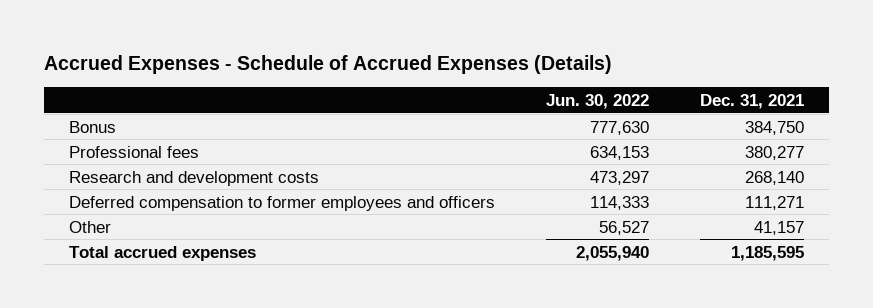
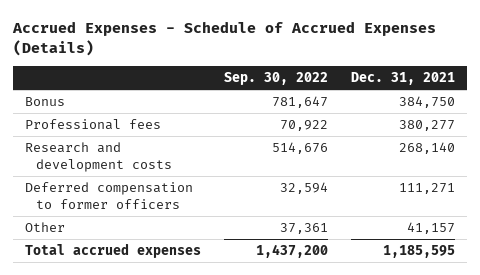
- | Jun. 30, 2022 | Dec. 31, 2021
+ | Sep. 30, 2022 | Dec. 31, 2021
- Deferred compensation to former employees and officers | 114,333 | 111,271
+ Deferred compensation to former officers | 32,594 | 111,271

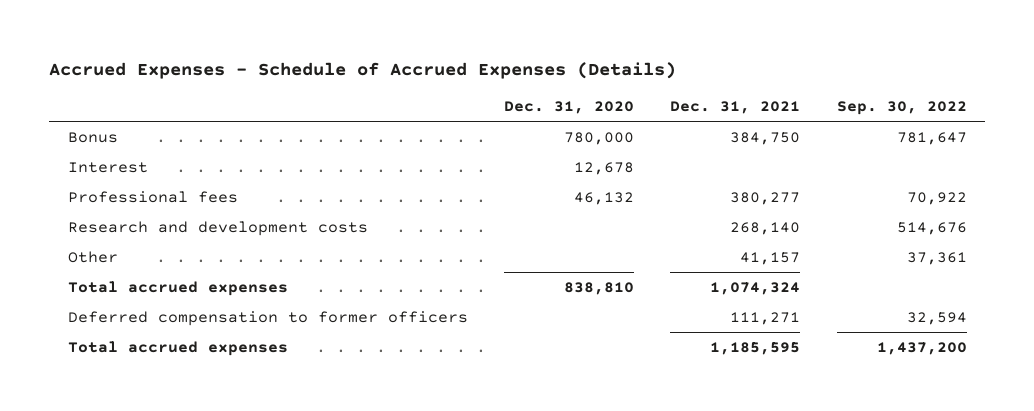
- | Sep. 30, 2022 | Dec. 31, 2021
+ | Dec. 31, 2020 | Dec. 31, 2021 | Sep. 30, 2022
+ Interest | 12,678 | |
+ Total accrued expenses | 838,810 | 1,074,324 |
moved down: Deferred compensation to former officers | | 111,271 | 32,594

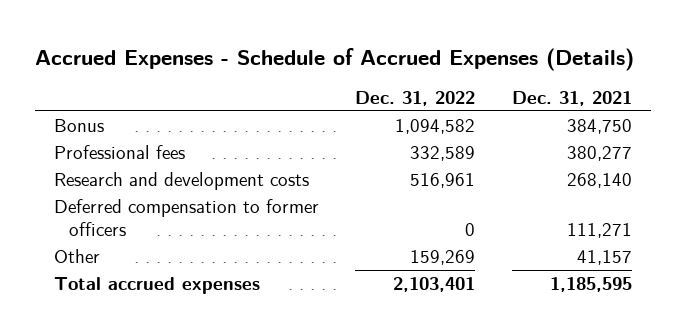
- | Dec. 31, 2020 | Dec. 31, 2021 | Sep. 30, 2022
+ | Dec. 31, 2022 | Dec. 31, 2021
- Interest | 12,678 | |
- Total accrued expenses | 838,810 | 1,074,324 |
moved down: Other | 159,269 | 41,157

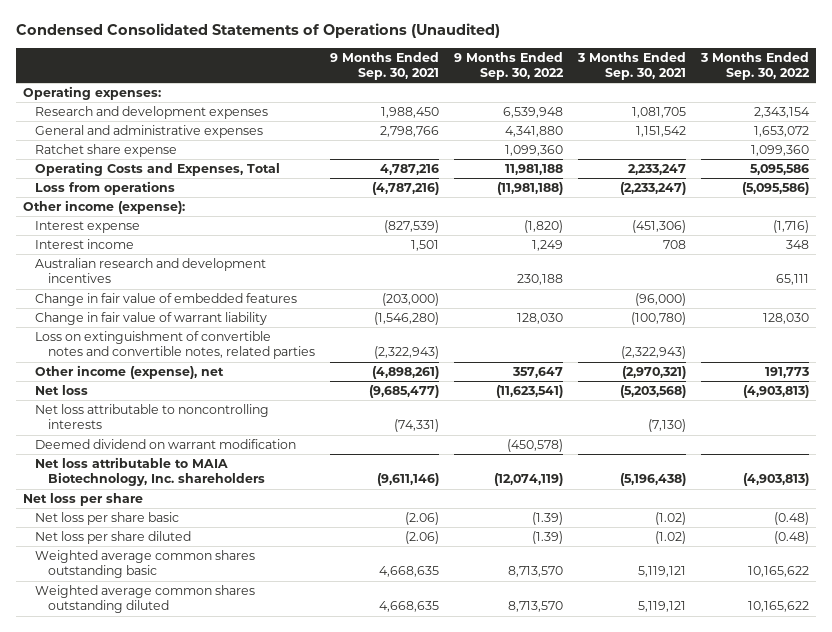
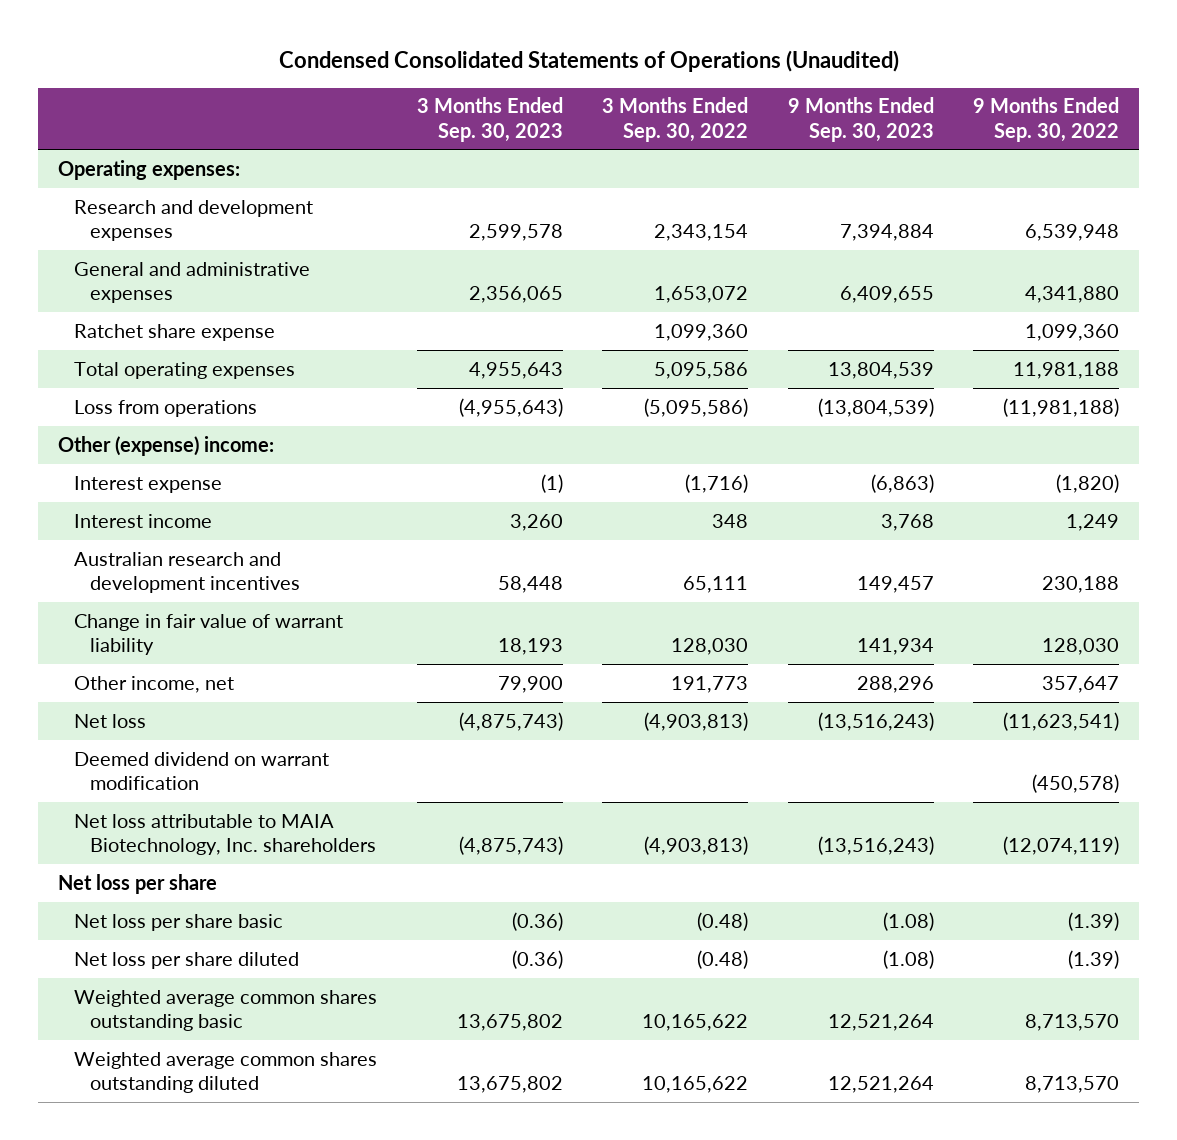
- | 9 Months Ended Sep. 30, 2021 | 9 Months Ended Sep. 30, 2022 | 3 Months Ended Sep. 30, 2021 | 3 Months Ended Sep. 30, 2022
+ | 3 Months Ended Sep. 30, 2023 | 3 Months Ended Sep. 30, 2022 | 9 Months Ended Sep. 30, 2023 | 9 Months Ended Sep. 30, 2022
- Operating Costs and Expenses, Total | 4,787,216 | 11,981,188 | 2,233,247 | 5,095,586
+ Total operating expenses | 4,955,643 | 5,095,586 | 13,804,539 | 11,981,188
- Other income (expense):
+ Other (expense) income:
- Change in fair value of embedded features | (203,000) | | (96,000) |
- Loss on extinguishment of convertible notes and convertible notes, related parties | (2,322,943) | | (2,322,943) |
- Other income (expense), net | (4,898,261) | 357,647 | (2,970,321) | 191,773
+ Other income, net | 79,900 | 191,773 | 288,296 | 357,647
- Net loss attributable to noncontrolling interests | (74,331) | | (7,130) |

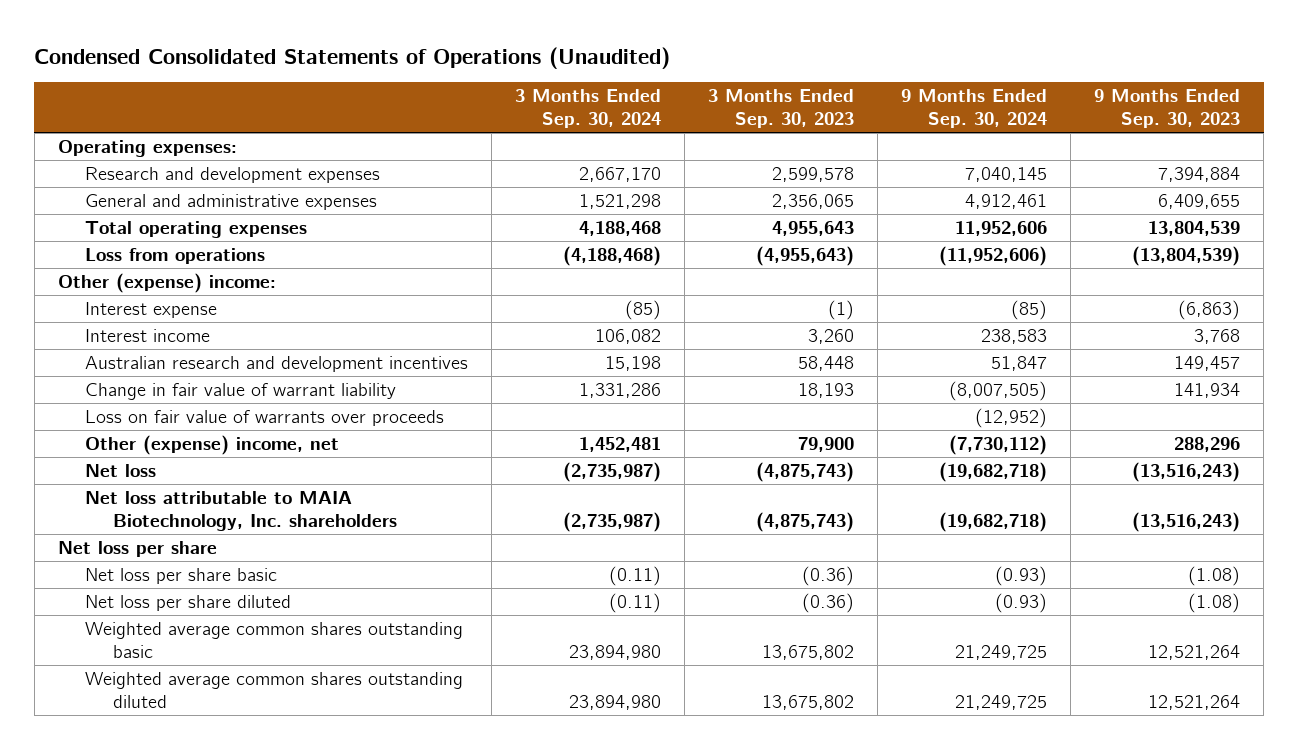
- | 3 Months Ended Sep. 30, 2023 | 3 Months Ended Sep. 30, 2022 | 9 Months Ended Sep. 30, 2023 | 9 Months Ended Sep. 30, 2022
+ | 3 Months Ended Sep. 30, 2024 | 3 Months Ended Sep. 30, 2023 | 9 Months Ended Sep. 30, 2024 | 9 Months Ended Sep. 30, 2023
- Ratchet share expense | | 1,099,360 | | 1,099,360
- Other income, net | 79,900 | 191,773 | 288,296 | 357,647
+ Loss on fair value of warrants over proceeds | | | (12,952) |
+ Other (expense) income, net | 1,452,481 | 79,900 | (7,730,112) | 288,296
- Deemed dividend on warrant modification | | | | (450,578)

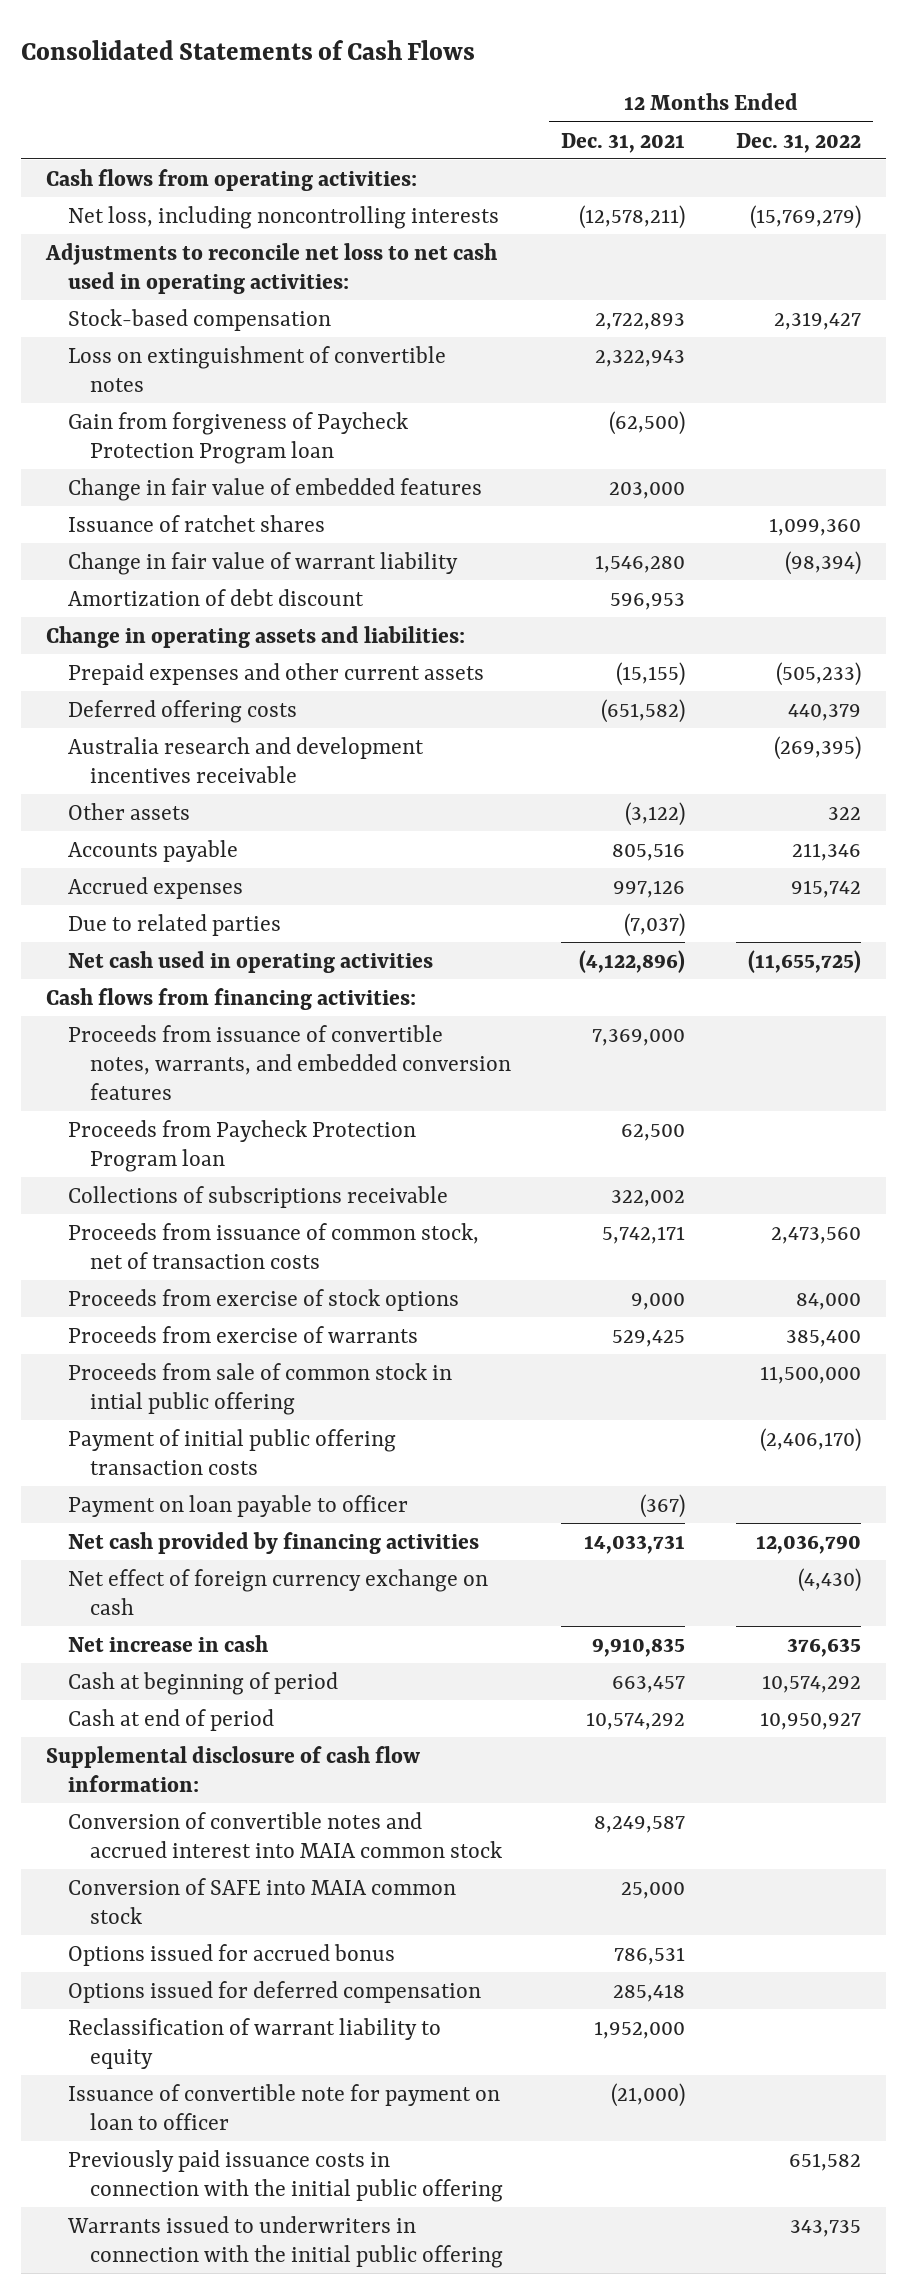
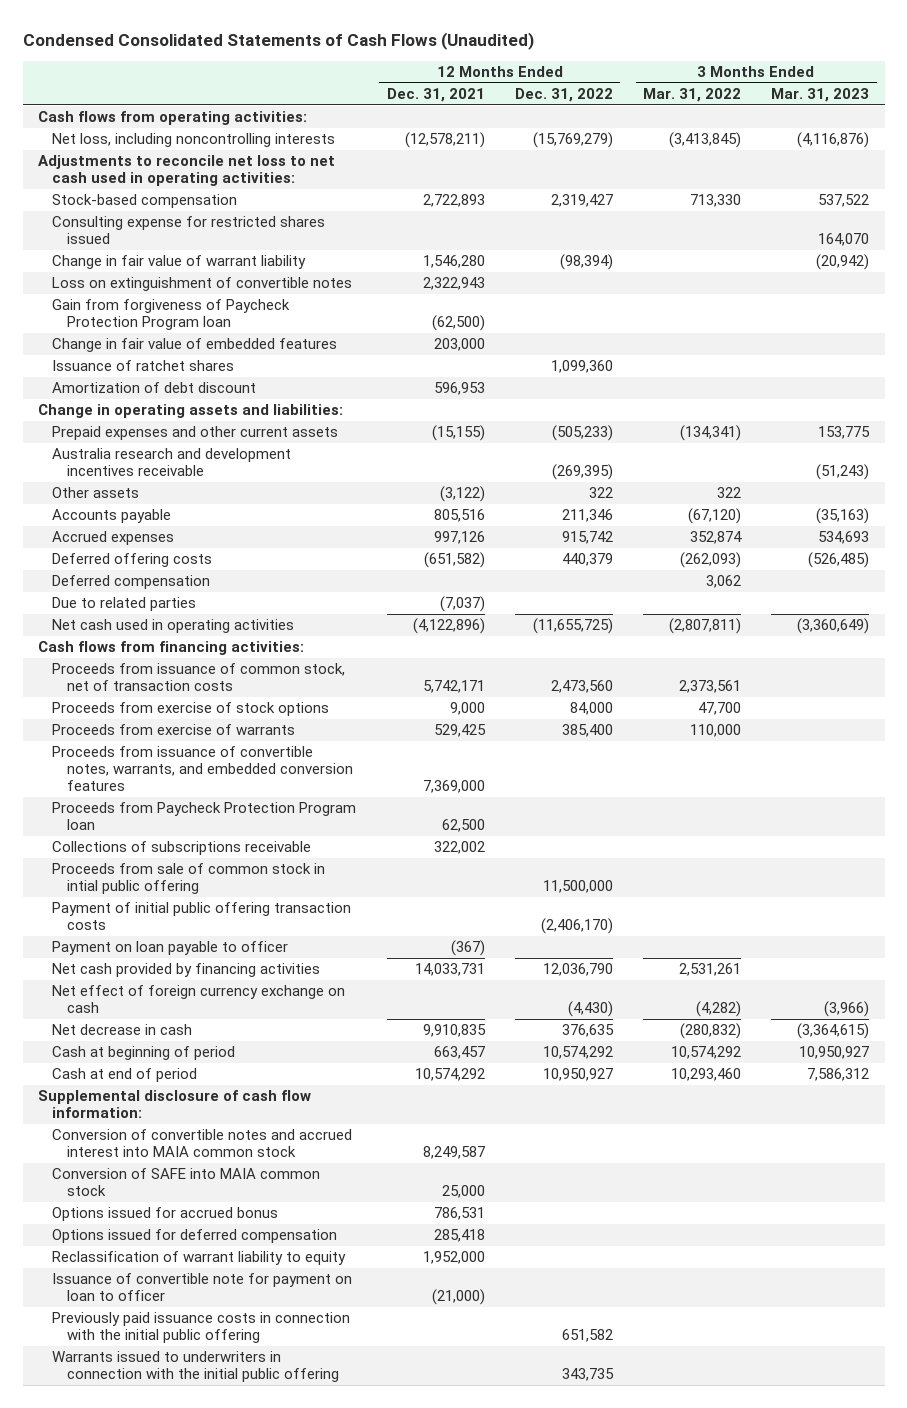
- Consolidated Statements of Cash Flows
+ Condensed Consolidated Statements of Cash Flows (Unaudited)
- | 12 Months Ended Dec. 31, 2021 | 12 Months Ended Dec. 31, 2022
+ | 12 Months Ended Dec. 31, 2021 | 12 Months Ended Dec. 31, 2022 | 3 Months Ended Mar. 31, 2022 | 3 Months Ended Mar. 31, 2023
+ Consulting expense for restricted shares issued | | | | 164,070
moved up: Change in fair value of warrant liability | 1,546,280 | (98,394) | | (20,942)
moved down: Deferred offering costs | (651,582) | 440,379 | (262,093) | (526,485)
+ Deferred compensation | | | 3,062 |
moved down: Proceeds from issuance of convertible notes, warrants, and embedded conversion features | 7,369,000 | | |
moved down: Proceeds from Paycheck Protection Program loan | 62,500 | | |
moved down: Collections of subscriptions receivable | 322,002 | | |
- Net increase in cash | 9,910,835 | 376,635
+ Net decrease in cash | 9,910,835 | 376,635 | (280,832) | (3,364,615)

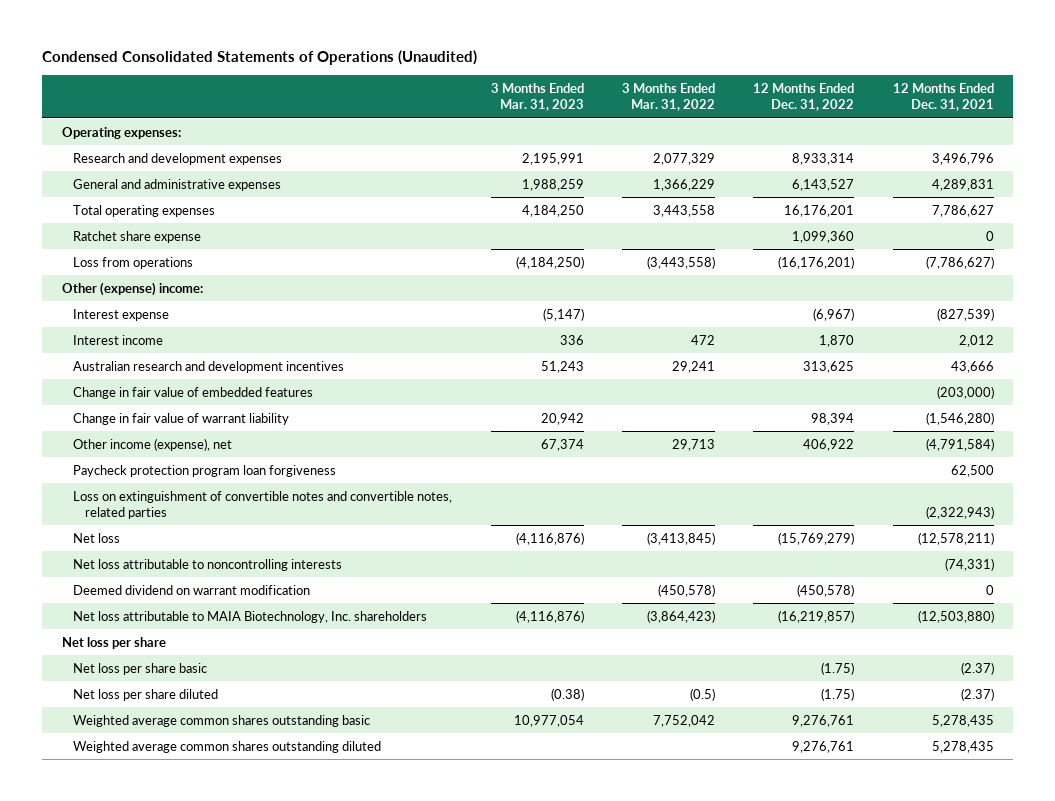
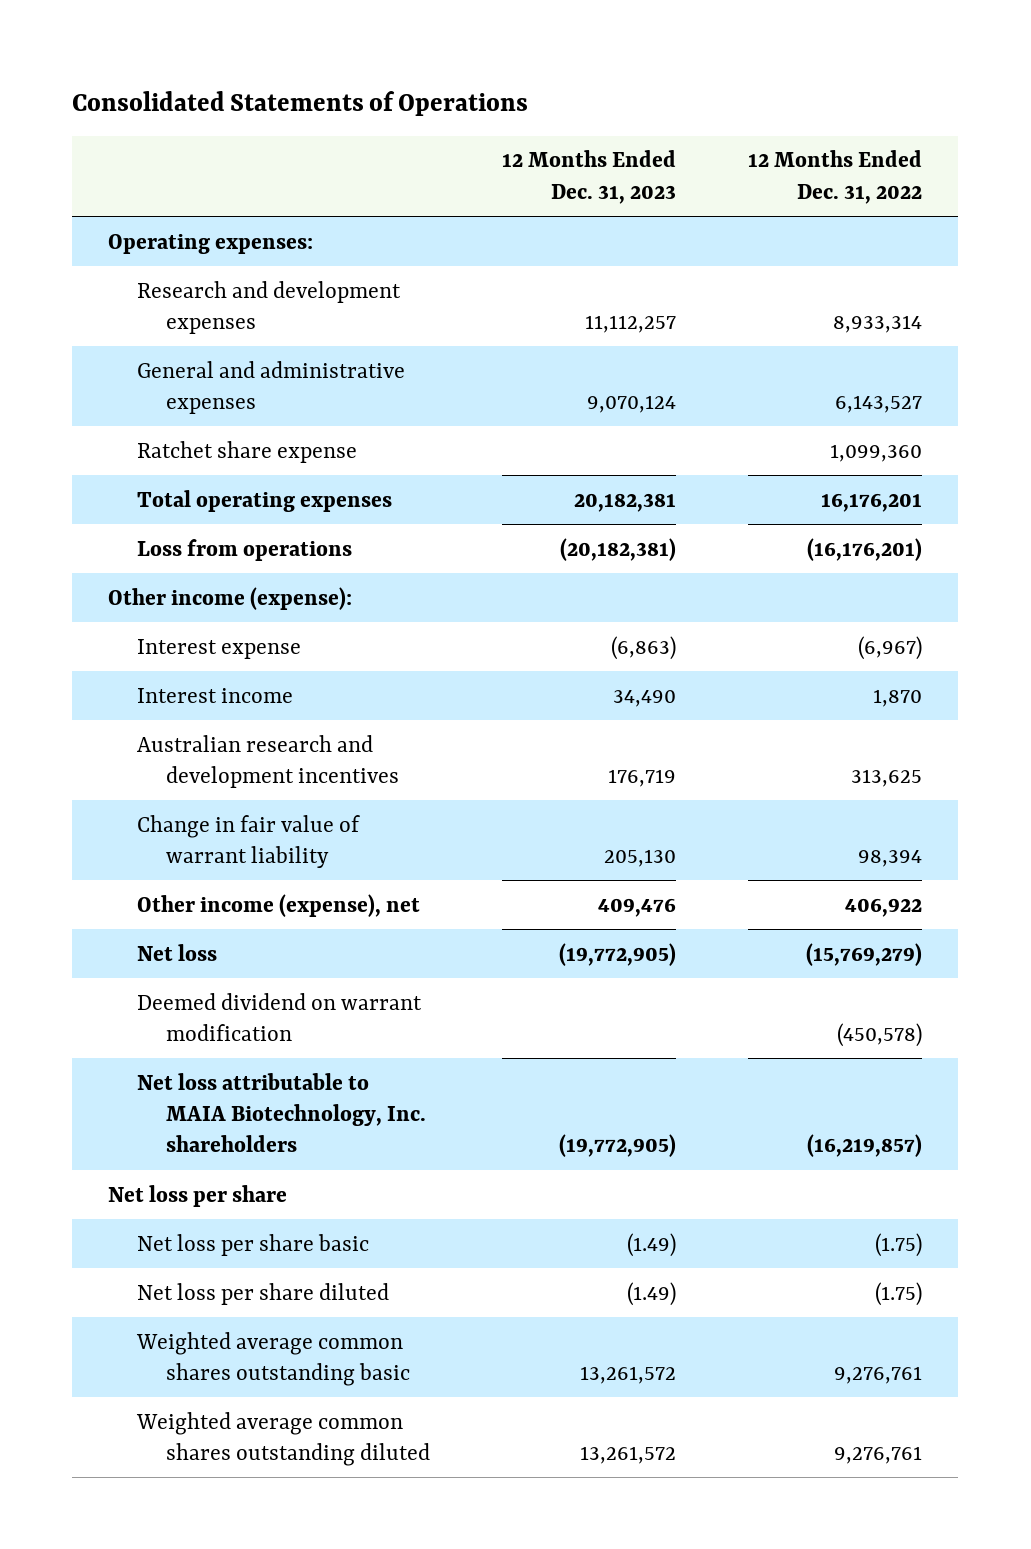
- Condensed Consolidated Statements of Operations (Unaudited)
+ Consolidated Statements of Operations
- | 3 Months Ended Mar. 31, 2023 | 3 Months Ended Mar. 31, 2022 | 12 Months Ended Dec. 31, 2022 | 12 Months Ended Dec. 31, 2021
+ | 12 Months Ended Dec. 31, 2023 | 12 Months Ended Dec. 31, 2022
moved down: Total operating expenses | 20,182,381 | 16,176,201
- Other (expense) income:
+ Other income (expense):
- Change in fair value of embedded features | | | | (203,000)
- Paycheck protection program loan forgiveness | | | | 62,500
- Loss on extinguishment of convertible notes and convertible notes, related parties | | | | (2,322,943)
- Net loss attributable to noncontrolling interests | | | | (74,331)

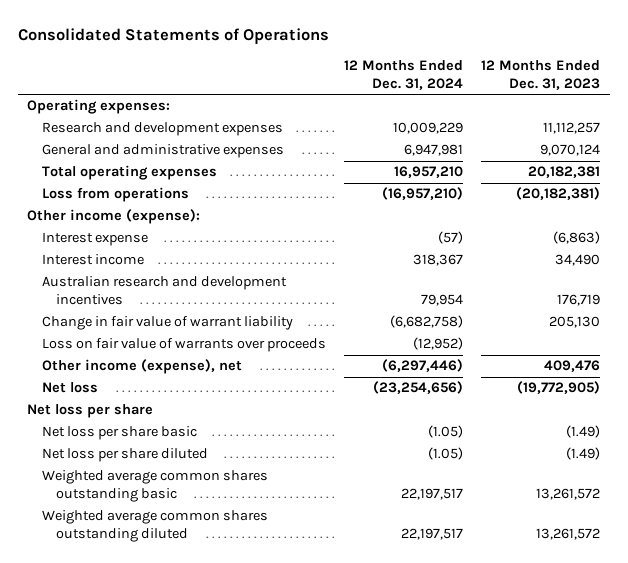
- | 12 Months Ended Dec. 31, 2023 | 12 Months Ended Dec. 31, 2022
+ | 12 Months Ended Dec. 31, 2024 | 12 Months Ended Dec. 31, 2023
- Ratchet share expense | | 1,099,360
+ Loss on fair value of warrants over proceeds | (12,952) |
- Deemed dividend on warrant modification | | (450,578)
- Net loss attributable to MAIA Biotechnology, Inc. shareholders | (19,772,905) | (16,219,857)

